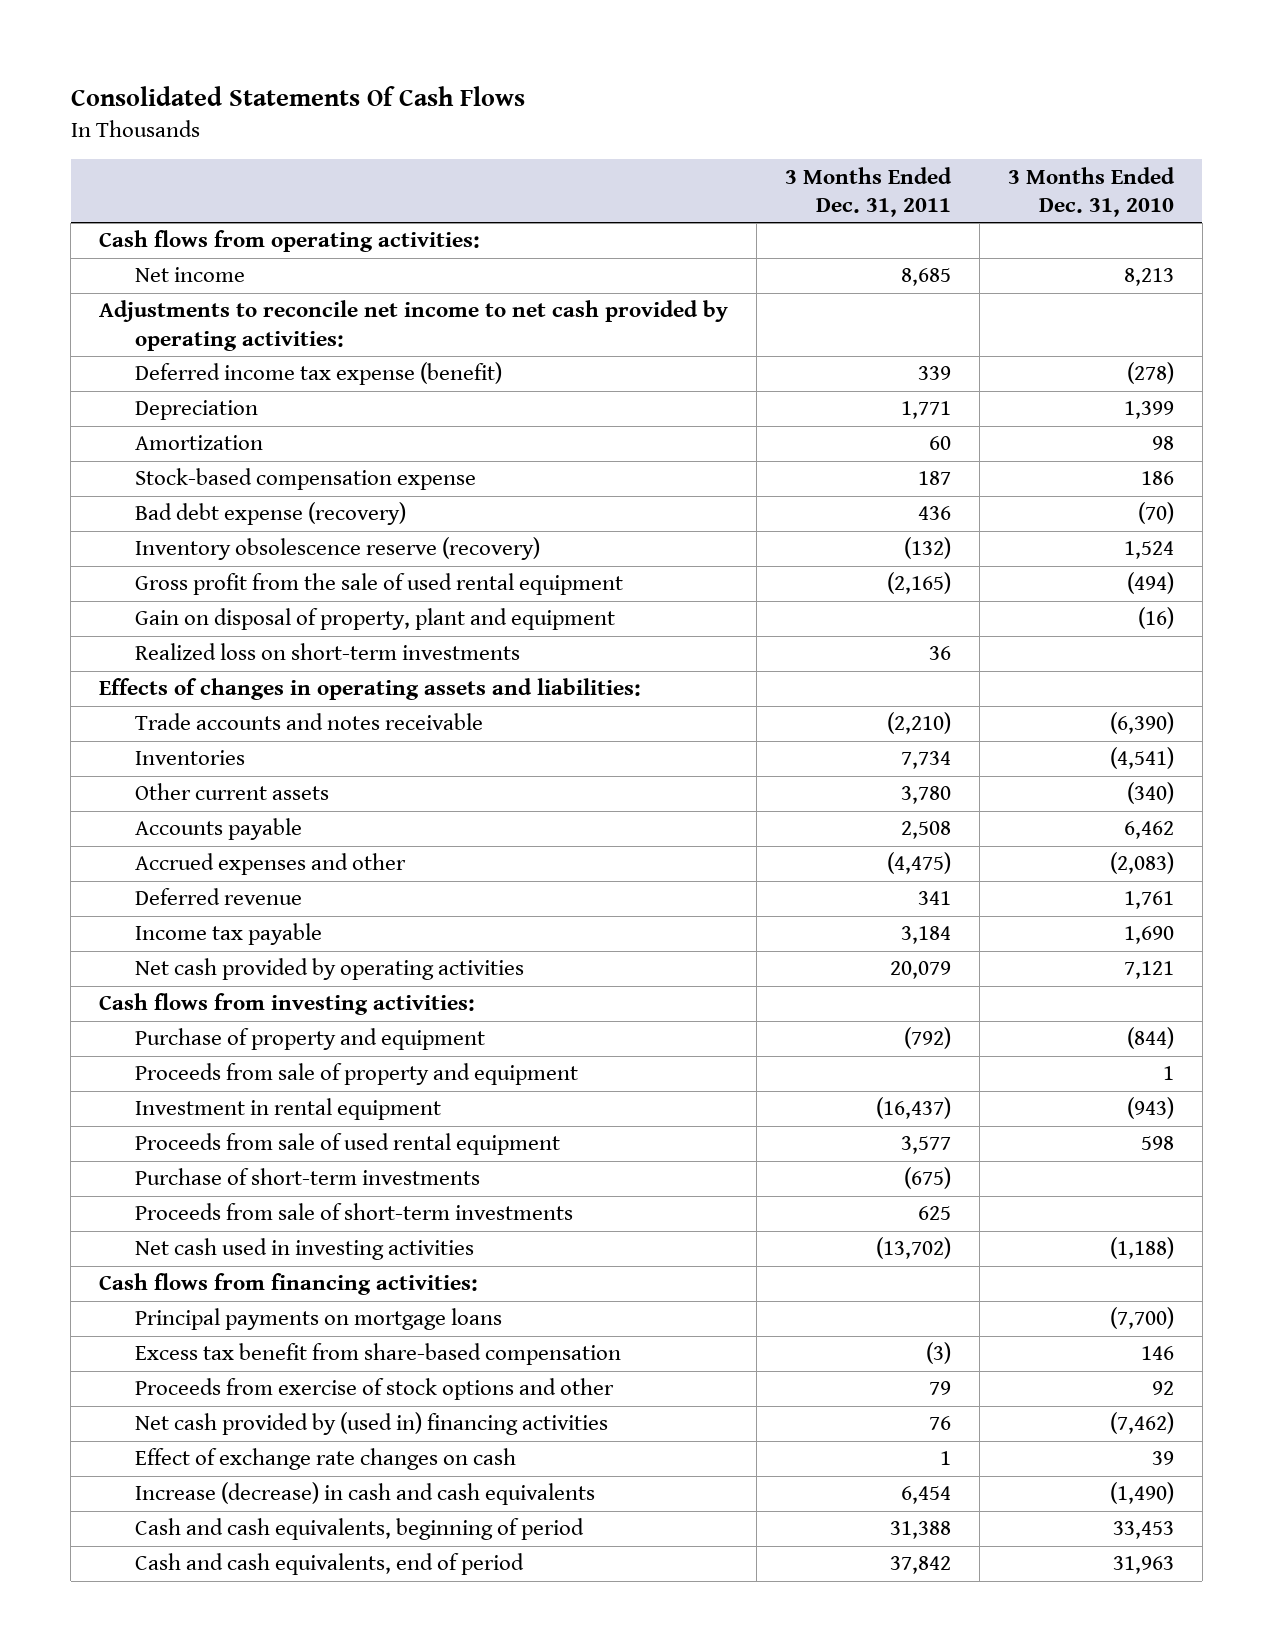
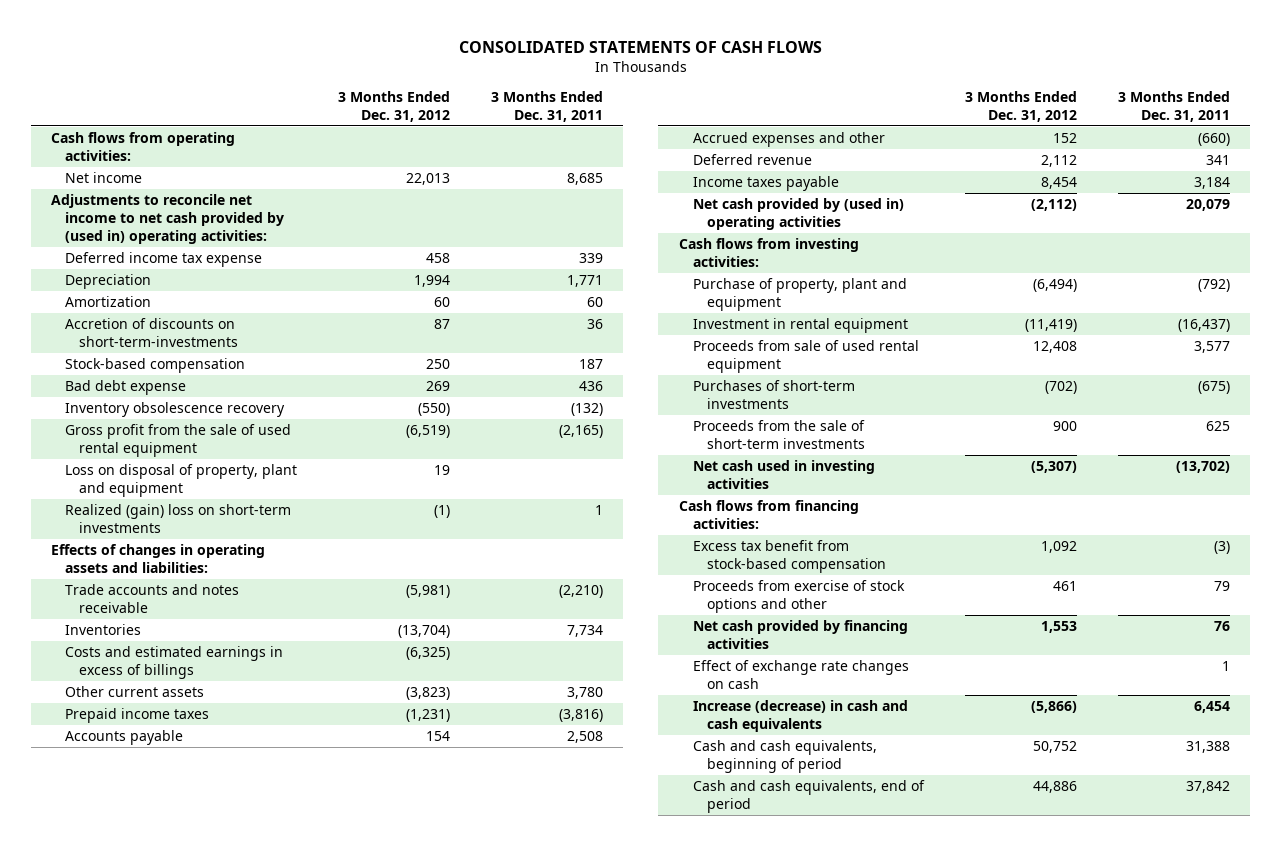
- Consolidated Statements Of Cash Flows
+ CONSOLIDATED STATEMENTS OF CASH FLOWS
- | 3 Months Ended Dec. 31, 2011 | 3 Months Ended Dec. 31, 2010
+ | 3 Months Ended Dec. 31, 2012 | 3 Months Ended Dec. 31, 2011
- Adjustments to reconcile net income to net cash provided by operating activities:
- Deferred income tax expense (benefit) | 339 | (278)
+ Adjustments to reconcile net income to net cash provided by (used in) operating activities:
+ Deferred income tax expense | 458 | 339
- Stock-based compensation expense | 187 | 186
- Bad debt expense (recovery) | 436 | (70)
- Inventory obsolescence reserve (recovery) | (132) | 1,524
+ Accretion of discounts on short-term-investments | 87 | 36
+ Stock-based compensation | 250 | 187
+ Bad debt expense | 269 | 436
+ Inventory obsolescence recovery | (550) | (132)
- Gain on disposal of property, plant and equipment | | (16)
- Realized loss on short-term investments | 36 |
+ Loss on disposal of property, plant and equipment | 19 |
+ Realized (gain) loss on short-term investments | (1) | 1
+ Costs and estimated earnings in excess of billings | (6,325) |
+ Prepaid income taxes | (1,231) | (3,816)
- Accrued expenses and other | (4,475) | (2,083)
+ Accrued expenses and other | 152 | (660)
- Income tax payable | 3,184 | 1,690
- Net cash provided by operating activities | 20,079 | 7,121
+ Income taxes payable | 8,454 | 3,184
+ Net cash provided by (used in) operating activities | (2,112) | 20,079
- Purchase of property and equipment | (792) | (844)
- Proceeds from sale of property and equipment | | 1
+ Purchase of property, plant and equipment | (6,494) | (792)
- Purchase of short-term investments | (675) |
- Proceeds from sale of short-term investments | 625 |
+ Purchases of short-term investments | (702) | (675)
+ Proceeds from the sale of short-term investments | 900 | 625
- Principal payments on mortgage loans | | (7,700)
- Excess tax benefit from share-based compensation | (3) | 146
+ Excess tax benefit from stock-based compensation | 1,092 | (3)
- Net cash provided by (used in) financing activities | 76 | (7,462)
+ Net cash provided by financing activities | 1,553 | 76

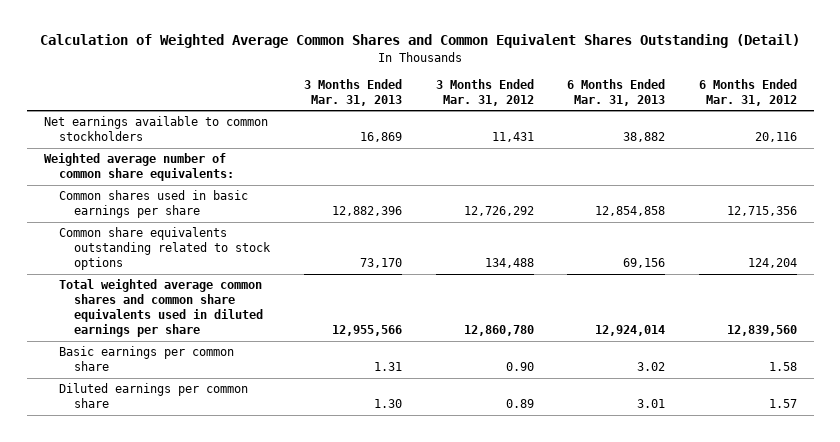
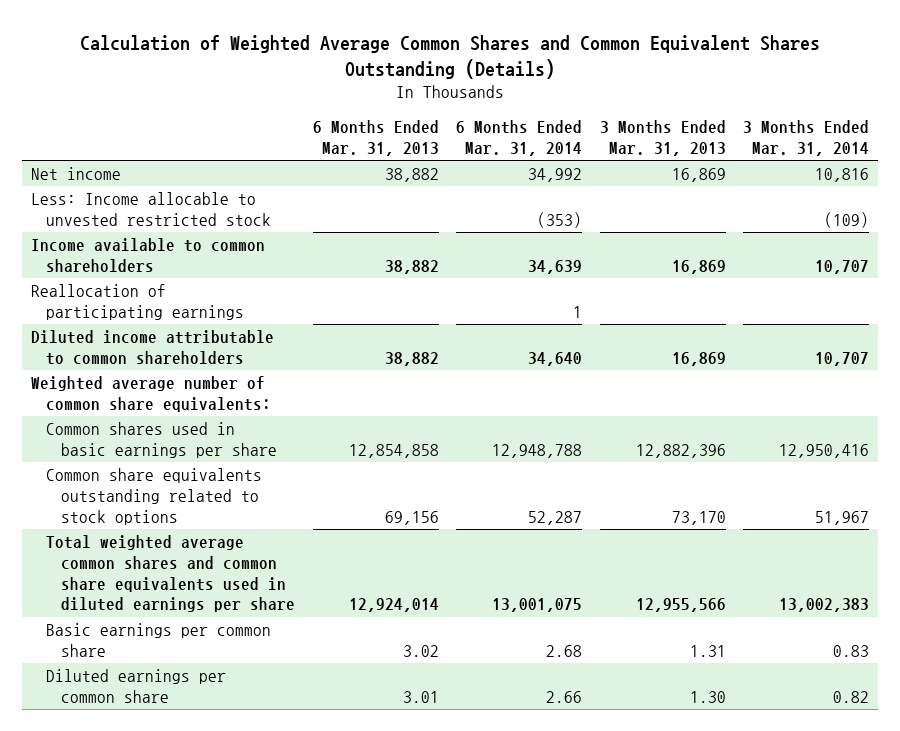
- Calculation of Weighted Average Common Shares and Common Equivalent Shares Outstanding (Detail)
+ Calculation of Weighted Average Common Shares and Common Equivalent Shares Outstanding (Details)
- | 3 Months Ended Mar. 31, 2013 | 3 Months Ended Mar. 31, 2012 | 6 Months Ended Mar. 31, 2013 | 6 Months Ended Mar. 31, 2012
+ | 6 Months Ended Mar. 31, 2013 | 6 Months Ended Mar. 31, 2014 | 3 Months Ended Mar. 31, 2013 | 3 Months Ended Mar. 31, 2014
- Net earnings available to common stockholders | 16,869 | 11,431 | 38,882 | 20,116
+ Net income | 38,882 | 34,992 | 16,869 | 10,816
+ Less: Income allocable to unvested restricted stock | | (353) | | (109)
+ Income available to common shareholders | 38,882 | 34,639 | 16,869 | 10,707
+ Reallocation of participating earnings | | 1 | |
+ Diluted income attributable to common shareholders | 38,882 | 34,640 | 16,869 | 10,707

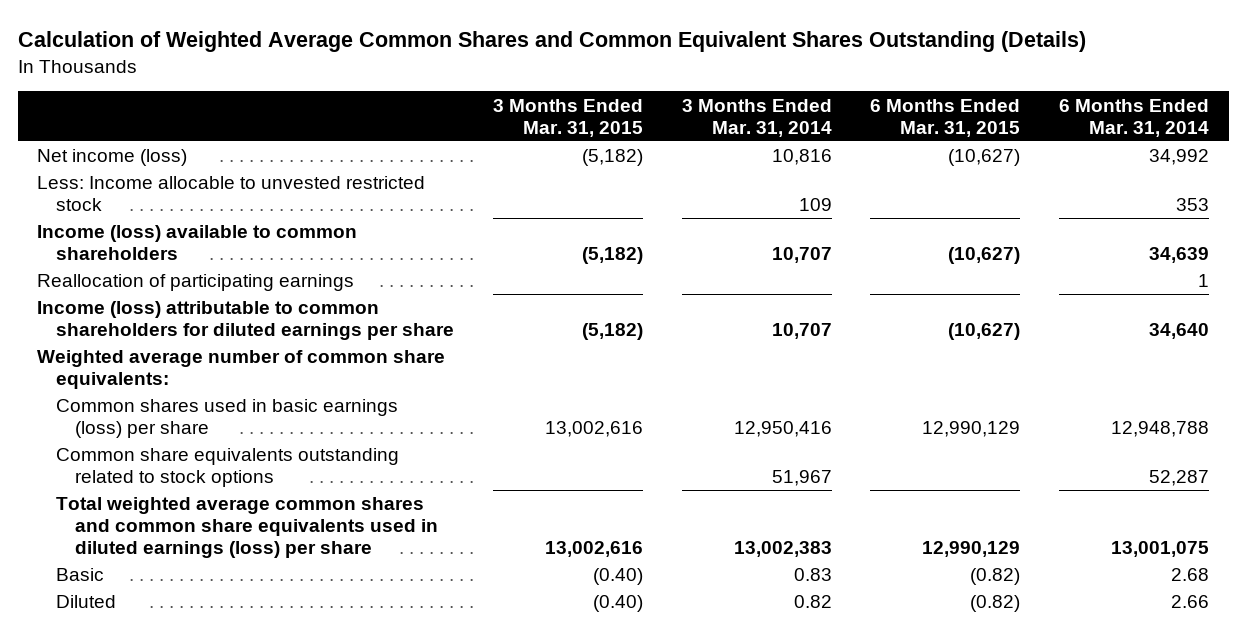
- | 6 Months Ended Mar. 31, 2013 | 6 Months Ended Mar. 31, 2014 | 3 Months Ended Mar. 31, 2013 | 3 Months Ended Mar. 31, 2014
+ | 3 Months Ended Mar. 31, 2015 | 3 Months Ended Mar. 31, 2014 | 6 Months Ended Mar. 31, 2015 | 6 Months Ended Mar. 31, 2014
- Net income | 38,882 | 34,992 | 16,869 | 10,816
- Less: Income allocable to unvested restricted stock | | (353) | | (109)
- Income available to common shareholders | 38,882 | 34,639 | 16,869 | 10,707
+ Net income (loss) | (5,182) | 10,816 | (10,627) | 34,992
+ Less: Income allocable to unvested restricted stock | | 109 | | 353
+ Income (loss) available to common shareholders | (5,182) | 10,707 | (10,627) | 34,639
- Diluted income attributable to common shareholders | 38,882 | 34,640 | 16,869 | 10,707
+ Income (loss) attributable to common shareholders for diluted earnings per share | (5,182) | 10,707 | (10,627) | 34,640
- Common shares used in basic earnings per share | 12,854,858 | 12,948,788 | 12,882,396 | 12,950,416
+ Common shares used in basic earnings (loss) per share | 13,002,616 | 12,950,416 | 12,990,129 | 12,948,788
- Total weighted average common shares and common share equivalents used in diluted earnings per share | 12,924,014 | 13,001,075 | 12,955,566 | 13,002,383
- Basic earnings per common share | 3.02 | 2.68 | 1.31 | 0.83
- Diluted earnings per common share | 3.01 | 2.66 | 1.30 | 0.82
+ Total weighted average common shares and common share equivalents used in diluted earnings (loss) per share | 13,002,616 | 13,002,383 | 12,990,129 | 13,001,075
+ Basic | (0.40) | 0.83 | (0.82) | 2.68
+ Diluted | (0.40) | 0.82 | (0.82) | 2.66

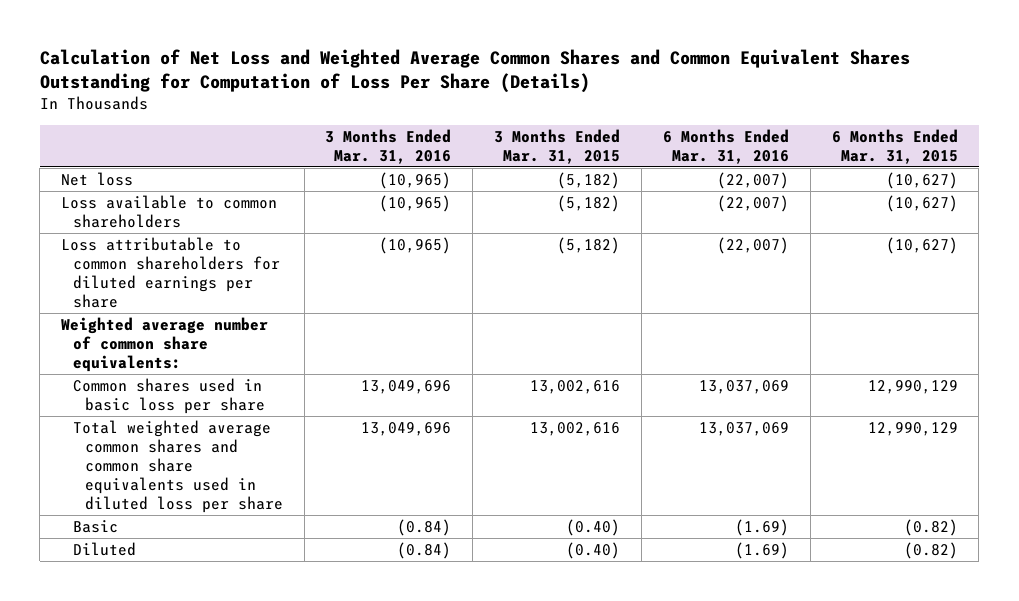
- Calculation of Weighted Average Common Shares and Common Equivalent Shares Outstanding (Details)
+ Calculation of Net Loss and Weighted Average Common Shares and Common Equivalent Shares Outstanding for Computation of Loss Per Share (Details)
- | 3 Months Ended Mar. 31, 2015 | 3 Months Ended Mar. 31, 2014 | 6 Months Ended Mar. 31, 2015 | 6 Months Ended Mar. 31, 2014
+ | 3 Months Ended Mar. 31, 2016 | 3 Months Ended Mar. 31, 2015 | 6 Months Ended Mar. 31, 2016 | 6 Months Ended Mar. 31, 2015
- Net income (loss) | (5,182) | 10,816 | (10,627) | 34,992
- Less: Income allocable to unvested restricted stock | | 109 | | 353
- Income (loss) available to common shareholders | (5,182) | 10,707 | (10,627) | 34,639
- Reallocation of participating earnings | | | | 1
- Income (loss) attributable to common shareholders for diluted earnings per share | (5,182) | 10,707 | (10,627) | 34,640
+ Net loss | (10,965) | (5,182) | (22,007) | (10,627)
+ Loss available to common shareholders | (10,965) | (5,182) | (22,007) | (10,627)
+ Loss attributable to common shareholders for diluted earnings per share | (10,965) | (5,182) | (22,007) | (10,627)
- Common shares used in basic earnings (loss) per share | 13,002,616 | 12,950,416 | 12,990,129 | 12,948,788
- Common share equivalents outstanding related to stock options | | 51,967 | | 52,287
- Total weighted average common shares and common share equivalents used in diluted earnings (loss) per share | 13,002,616 | 13,002,383 | 12,990,129 | 13,001,075
+ Common shares used in basic loss per share | 13,049,696 | 13,002,616 | 13,037,069 | 12,990,129
+ Total weighted average common shares and common share equivalents used in diluted loss per share | 13,049,696 | 13,002,616 | 13,037,069 | 12,990,129

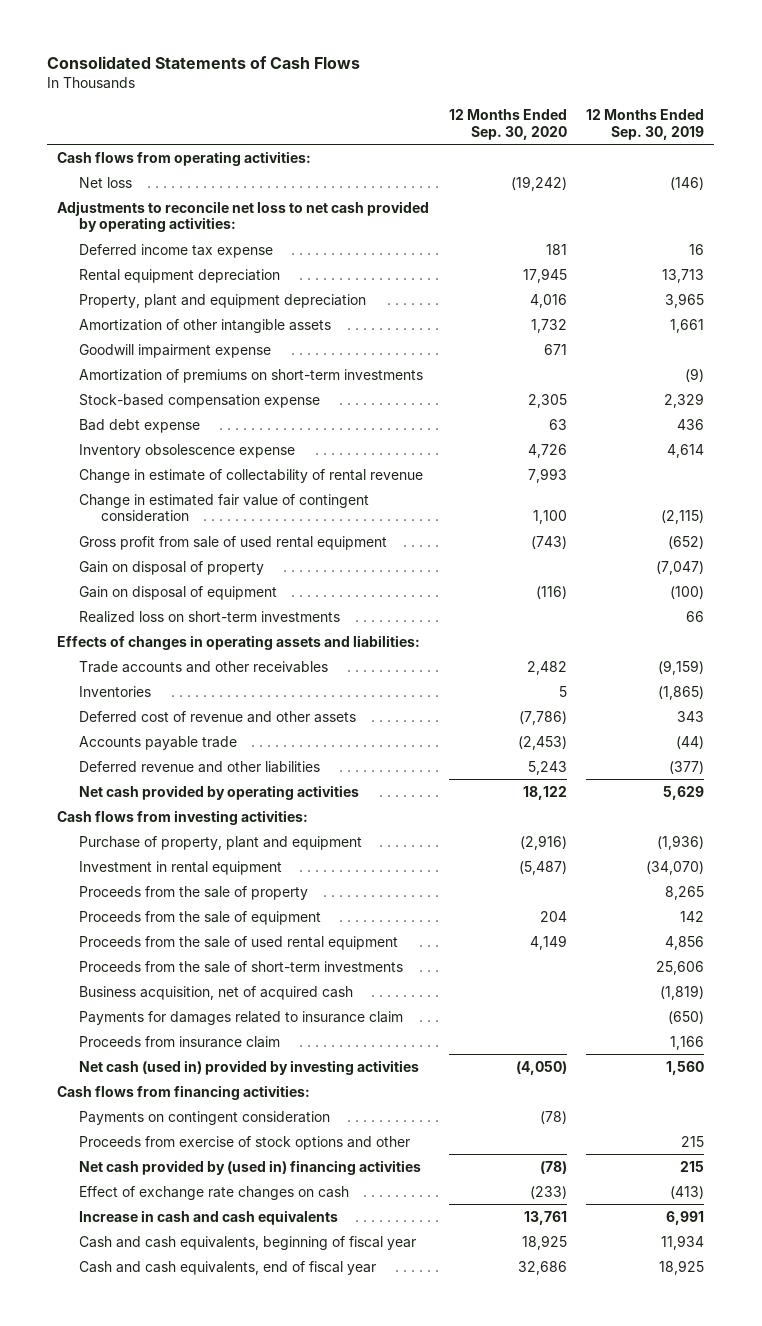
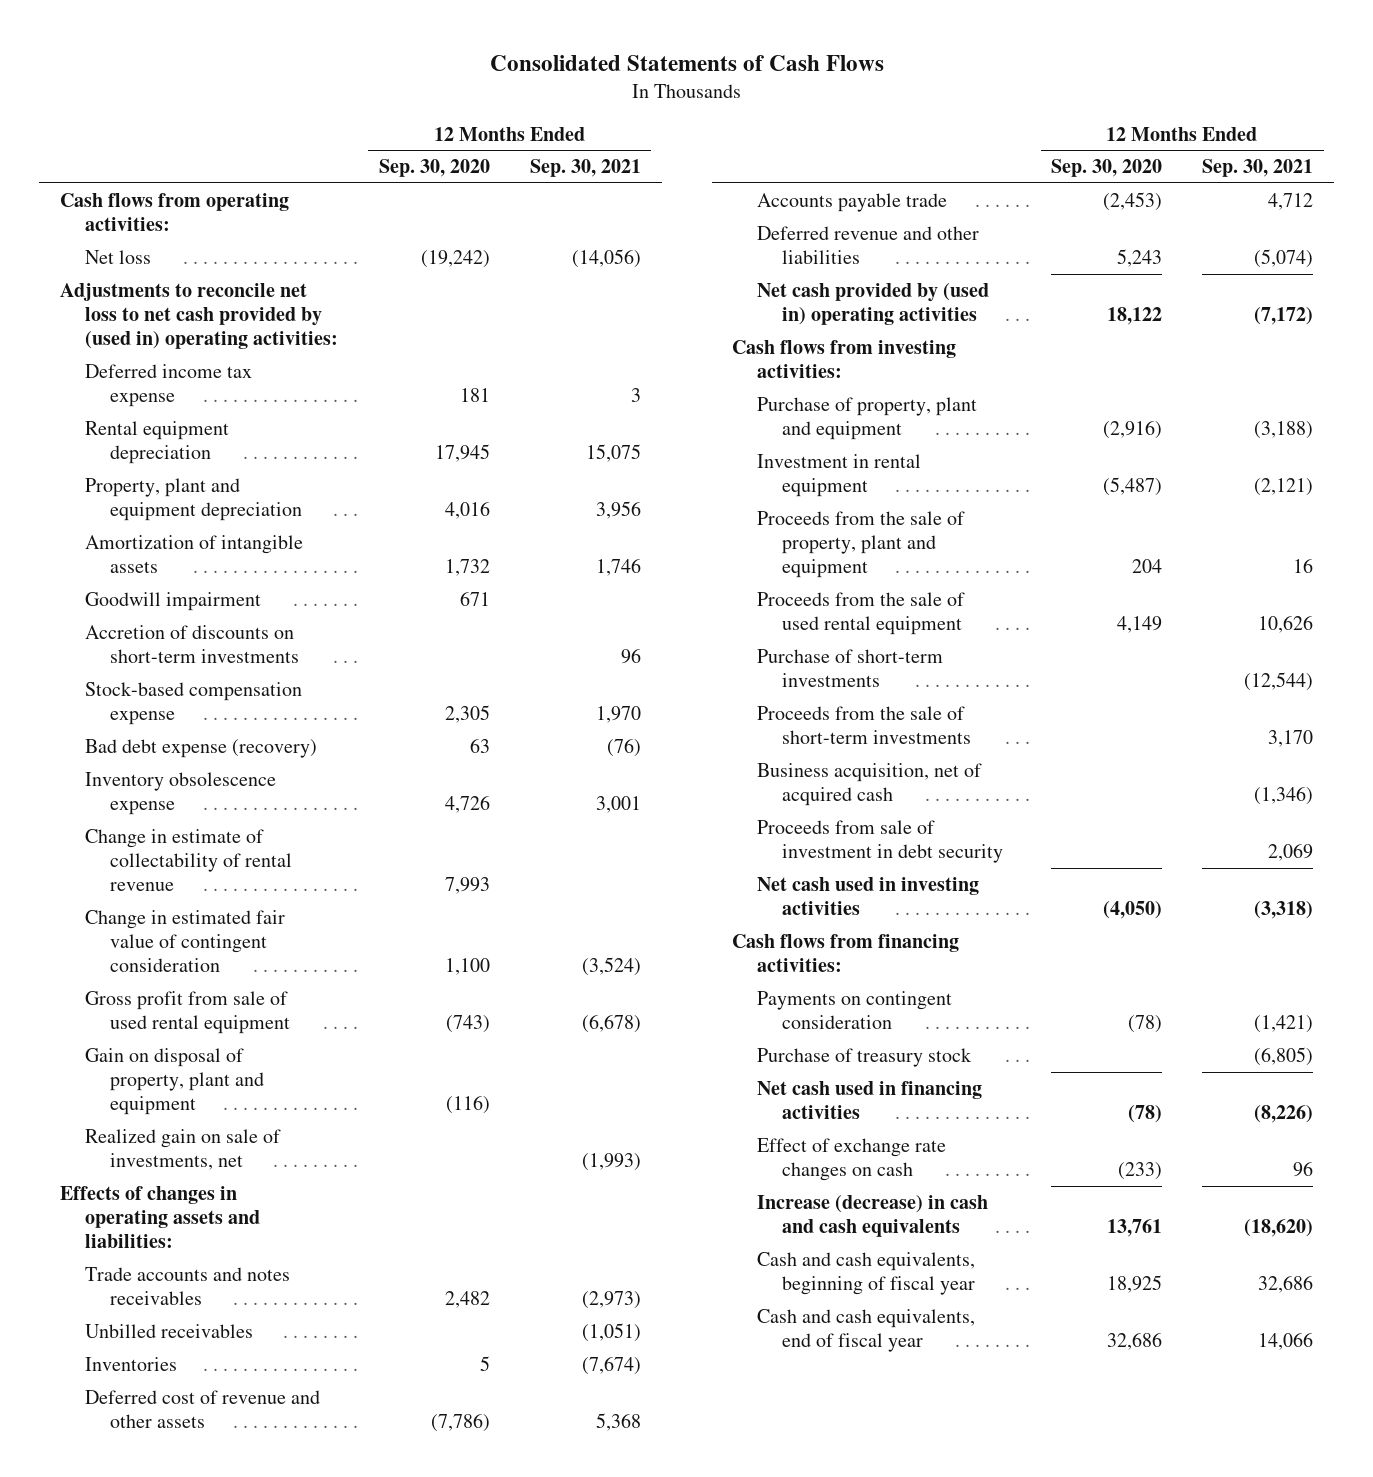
- | 12 Months Ended Sep. 30, 2020 | 12 Months Ended Sep. 30, 2019
+ | 12 Months Ended Sep. 30, 2020 | 12 Months Ended Sep. 30, 2021
- Adjustments to reconcile net loss to net cash provided by operating activities:
+ Adjustments to reconcile net loss to net cash provided by (used in) operating activities:
- Amortization of other intangible assets | 1,732 | 1,661
- Goodwill impairment expense | 671 |
- Amortization of premiums on short-term investments | | (9)
+ Amortization of intangible assets | 1,732 | 1,746
+ Goodwill impairment | 671 |
+ Accretion of discounts on short-term investments | | 96
- Bad debt expense | 63 | 436
+ Bad debt expense (recovery) | 63 | (76)
- Gain on disposal of property | | (7,047)
- Gain on disposal of equipment | (116) | (100)
- Realized loss on short-term investments | | 66
+ Gain on disposal of property, plant and equipment | (116) |
+ Realized gain on sale of investments, net | | (1,993)
- Trade accounts and other receivables | 2,482 | (9,159)
+ Trade accounts and notes receivables | 2,482 | (2,973)
+ Unbilled receivables | | (1,051)
- Net cash provided by operating activities | 18,122 | 5,629
+ Net cash provided by (used in) operating activities | 18,122 | (7,172)
- Proceeds from the sale of property | | 8,265
- Proceeds from the sale of equipment | 204 | 142
+ Proceeds from the sale of property, plant and equipment | 204 | 16
+ Purchase of short-term investments | | (12,544)
- Payments for damages related to insurance claim | | (650)
- Proceeds from insurance claim | | 1,166
- Net cash (used in) provided by investing activities | (4,050) | 1,560
+ Proceeds from sale of investment in debt security | | 2,069
+ Net cash used in investing activities | (4,050) | (3,318)
- Proceeds from exercise of stock options and other | | 215
- Net cash provided by (used in) financing activities | (78) | 215
+ Purchase of treasury stock | | (6,805)
+ Net cash used in financing activities | (78) | (8,226)
- Increase in cash and cash equivalents | 13,761 | 6,991
+ Increase (decrease) in cash and cash equivalents | 13,761 | (18,620)

